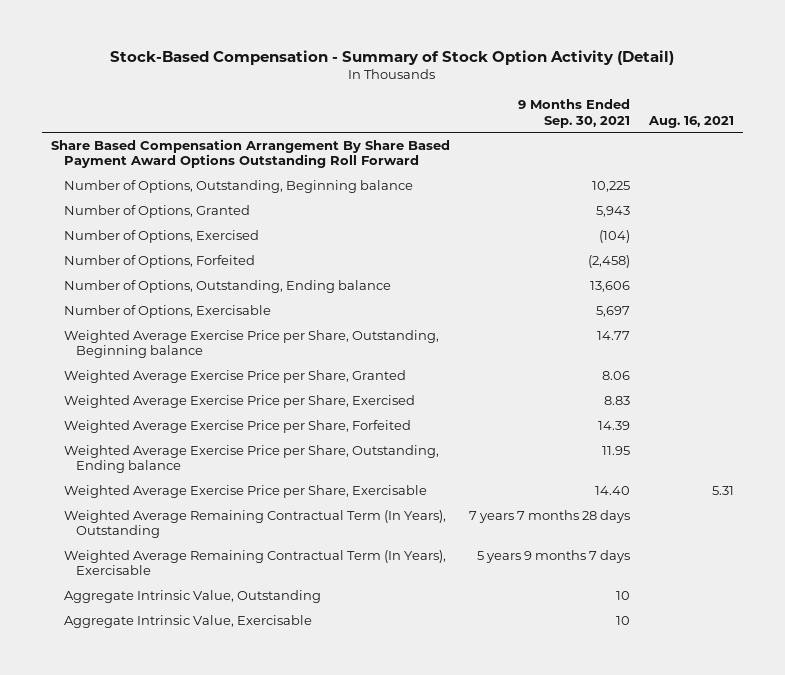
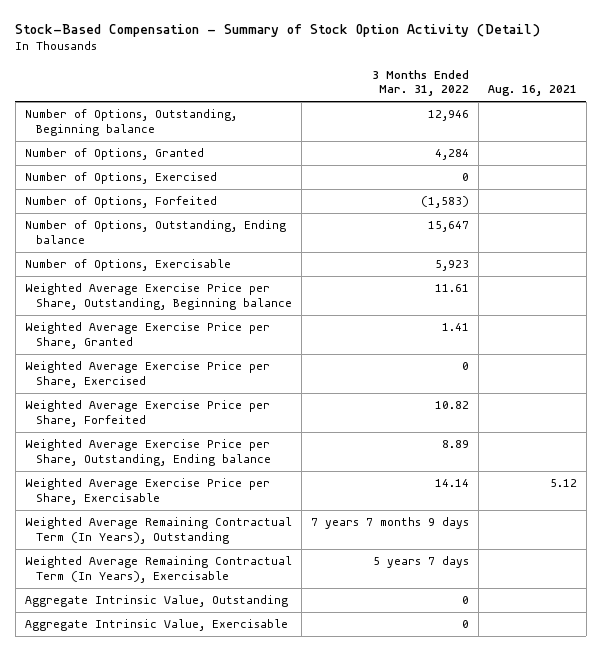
- | 9 Months Ended Sep. 30, 2021 | Aug. 16, 2021
+ | 3 Months Ended Mar. 31, 2022 | Aug. 16, 2021
- Share Based Compensation Arrangement By Share Based Payment Award Options Outstanding Roll Forward
- Weighted Average Exercise Price per Share, Exercisable | 14.40 | 5.31
+ Weighted Average Exercise Price per Share, Exercisable | 14.14 | 5.12

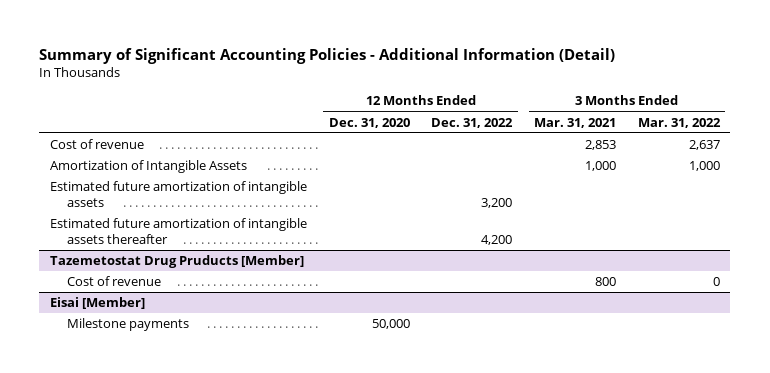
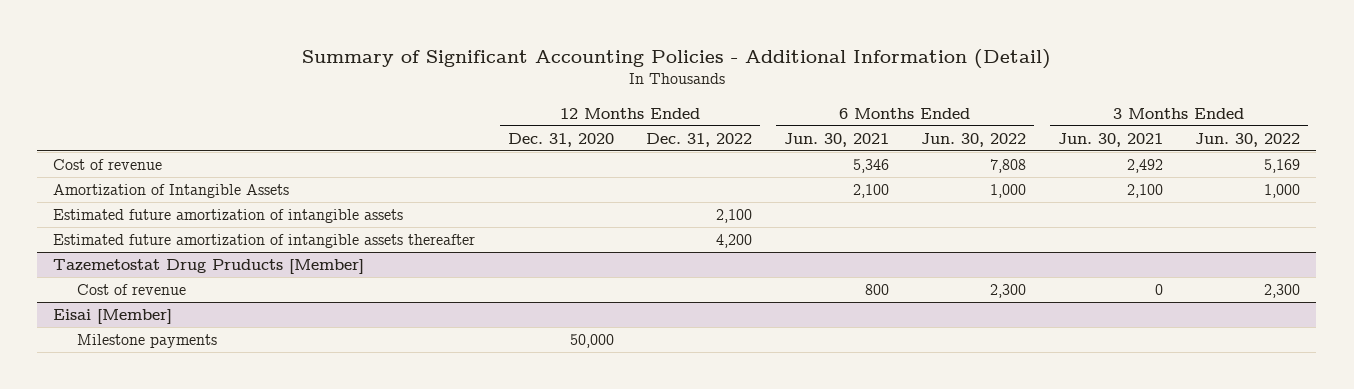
- | 12 Months Ended Dec. 31, 2020 | 12 Months Ended Dec. 31, 2022 | 3 Months Ended Mar. 31, 2021 | 3 Months Ended Mar. 31, 2022
+ | 12 Months Ended Dec. 31, 2020 | 12 Months Ended Dec. 31, 2022 | 6 Months Ended Jun. 30, 2021 | 6 Months Ended Jun. 30, 2022 | 3 Months Ended Jun. 30, 2021 | 3 Months Ended Jun. 30, 2022
- Estimated future amortization of intangible assets | | 3,200 | |
+ Estimated future amortization of intangible assets | | 2,100 | | | |

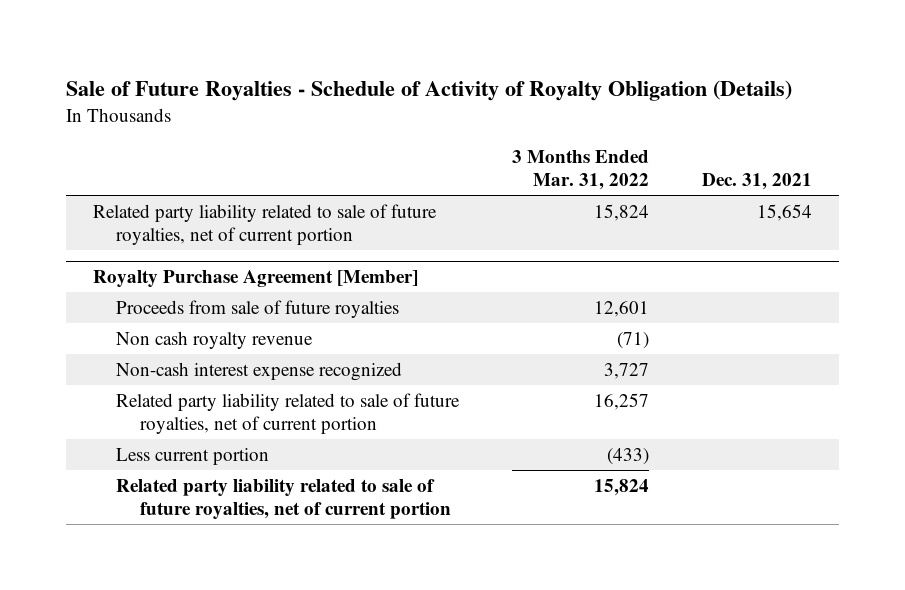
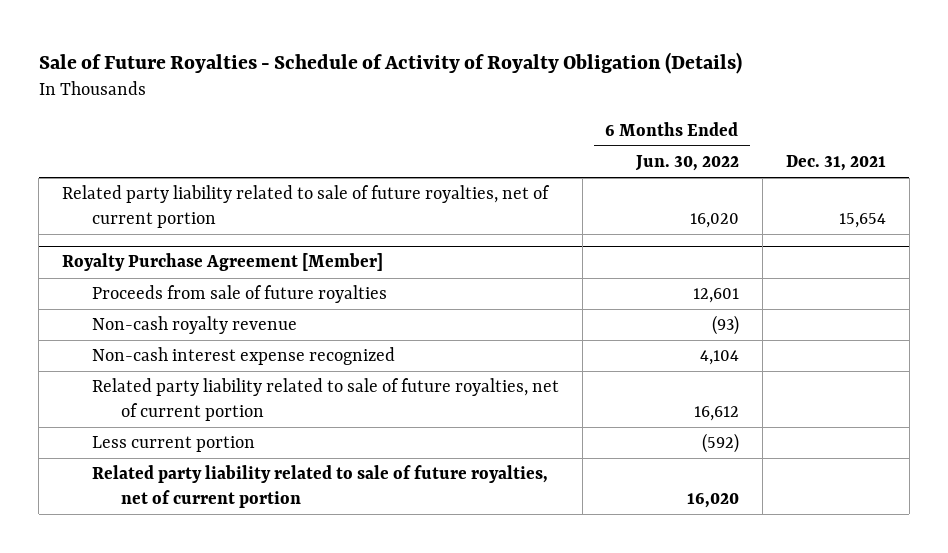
- | 3 Months Ended Mar. 31, 2022 | Dec. 31, 2021
+ | 6 Months Ended Jun. 30, 2022 | Dec. 31, 2021
@ Royalty Purchase Agreement [Member]
- Non cash royalty revenue | (71) |
+ Non-cash royalty revenue | (93) |

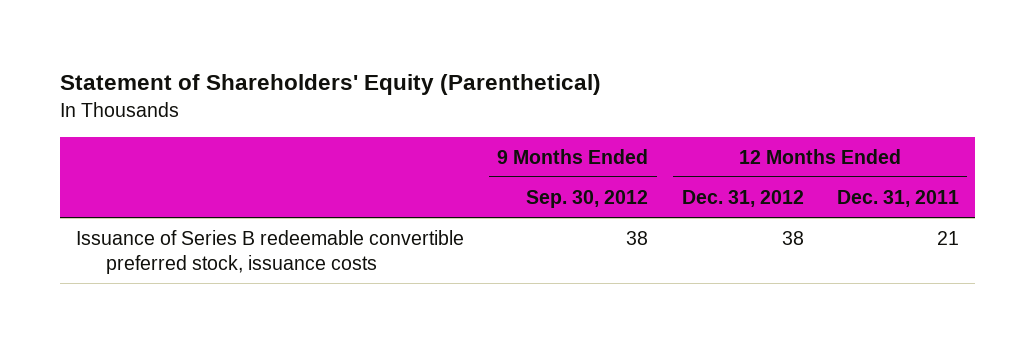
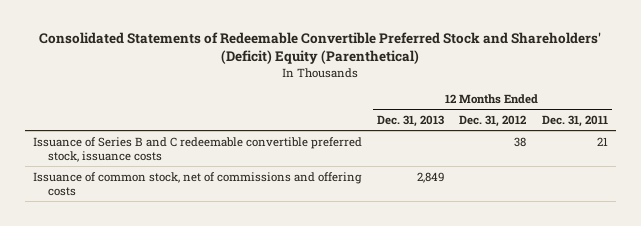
- Statement of Shareholders' Equity (Parenthetical)
+ Consolidated Statements of Redeemable Convertible Preferred Stock and Shareholders' (Deficit) Equity (Parenthetical)
- | 9 Months Ended Sep. 30, 2012 | 12 Months Ended Dec. 31, 2012 | 12 Months Ended Dec. 31, 2011
+ | 12 Months Ended Dec. 31, 2013 | 12 Months Ended Dec. 31, 2012 | 12 Months Ended Dec. 31, 2011
- Issuance of Series B redeemable convertible preferred stock, issuance costs | 38 | 38 | 21
+ Issuance of Series B and C redeemable convertible preferred stock, issuance costs | | 38 | 21
+ Issuance of common stock, net of commissions and offering costs | 2,849 | |

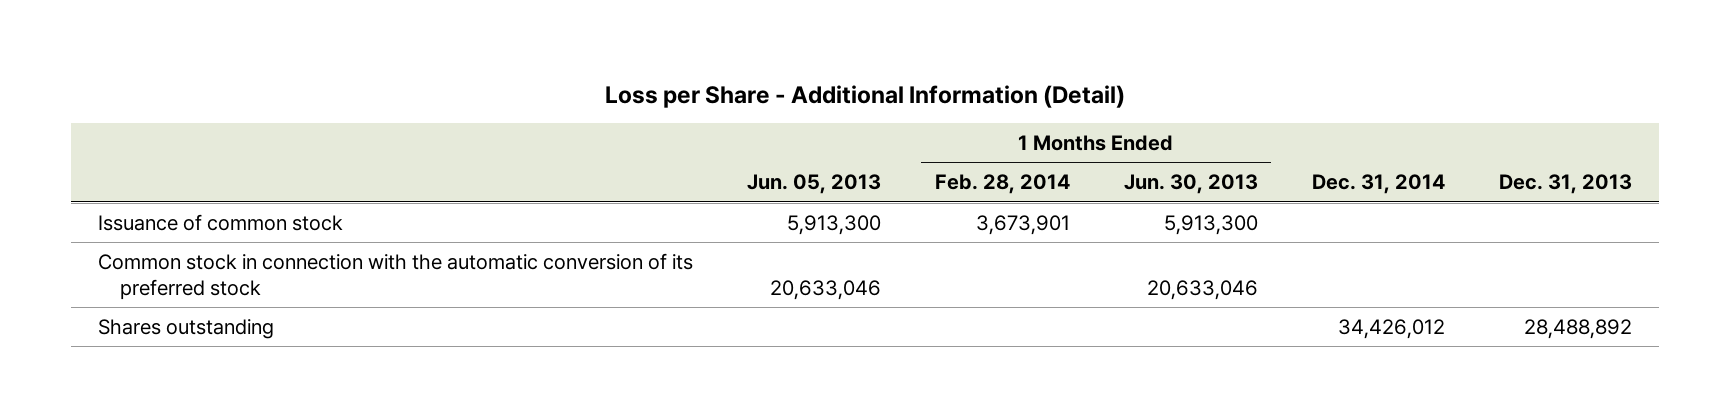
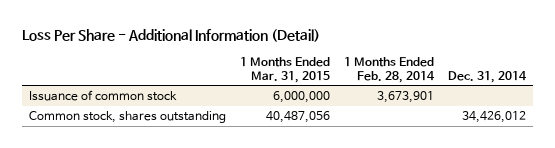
- Loss per Share - Additional Information (Detail)
+ Loss Per Share - Additional Information (Detail)
- | Jun. 05, 2013 | 1 Months Ended Feb. 28, 2014 | 1 Months Ended Jun. 30, 2013 | Dec. 31, 2014 | Dec. 31, 2013
+ | 1 Months Ended Mar. 31, 2015 | 1 Months Ended Feb. 28, 2014 | Dec. 31, 2014
- Common stock in connection with the automatic conversion of its preferred stock | 20,633,046 | | 20,633,046 | |
- Shares outstanding | | | | 34,426,012 | 28,488,892
+ Common stock, shares outstanding | 40,487,056 | | 34,426,012

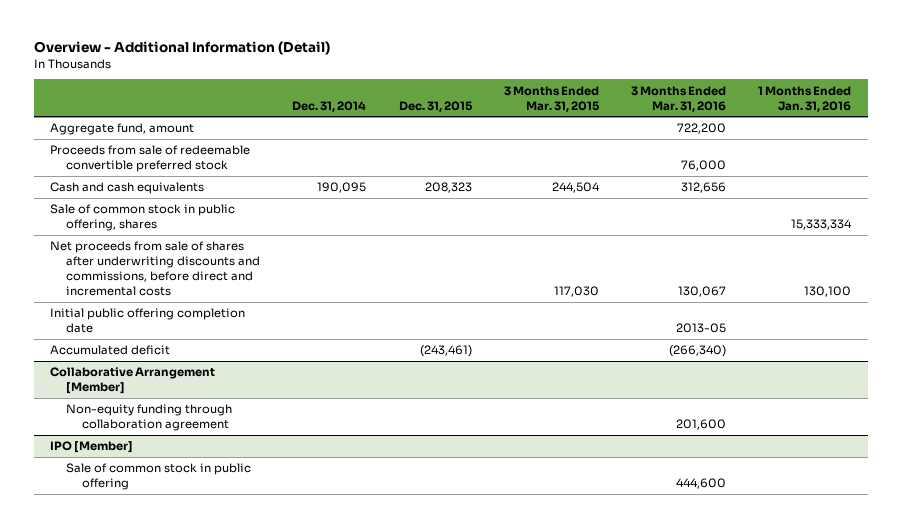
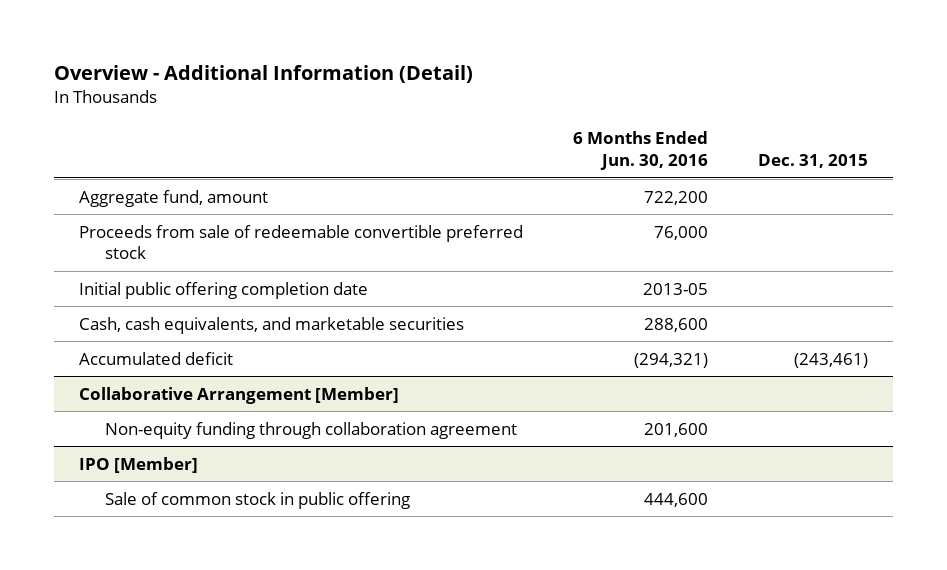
- | Dec. 31, 2014 | Dec. 31, 2015 | 3 Months Ended Mar. 31, 2015 | 3 Months Ended Mar. 31, 2016 | 1 Months Ended Jan. 31, 2016
+ | 6 Months Ended Jun. 30, 2016 | Dec. 31, 2015
- Cash and cash equivalents | 190,095 | 208,323 | 244,504 | 312,656 |
- Sale of common stock in public offering, shares | | | | | 15,333,334
- Net proceeds from sale of shares after underwriting discounts and commissions, before direct and incremental costs | | | 117,030 | 130,067 | 130,100
+ Cash, cash equivalents, and marketable securities | 288,600 |

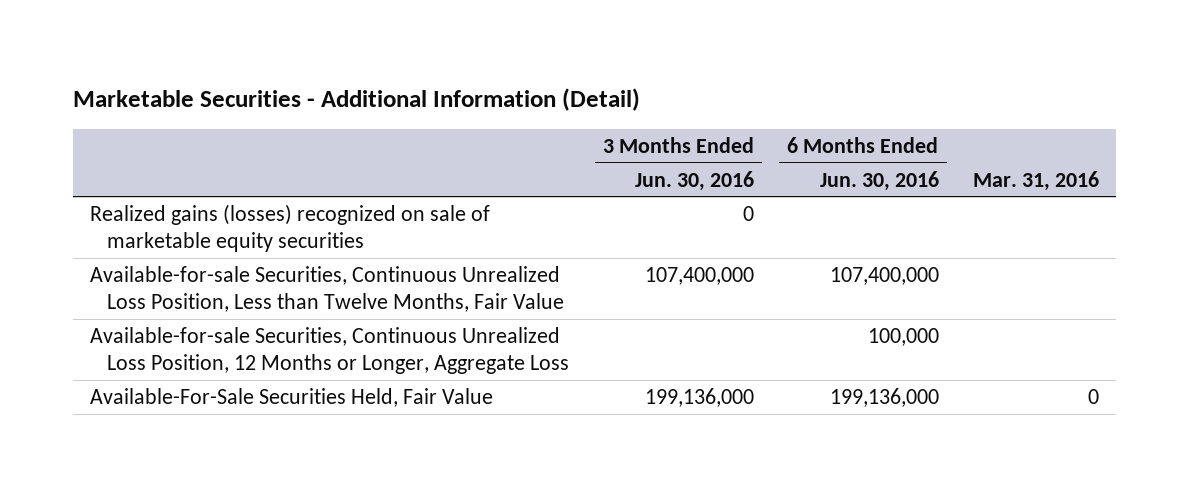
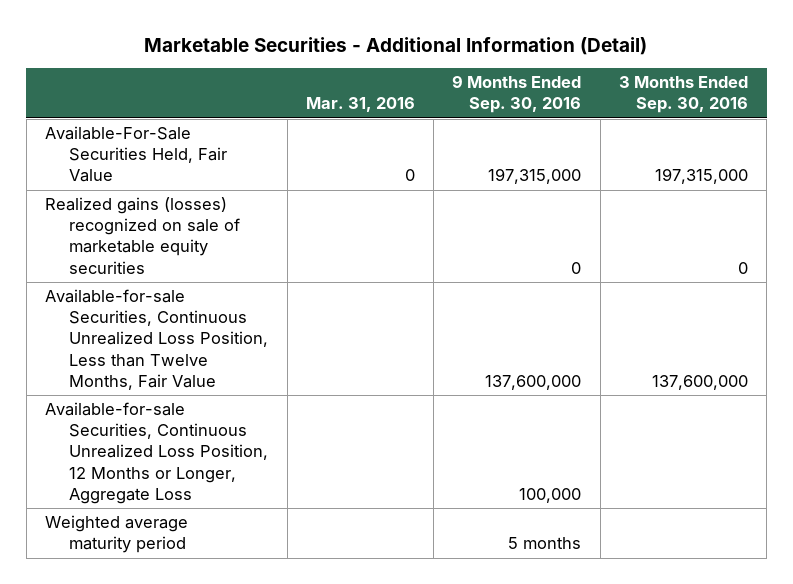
- | 3 Months Ended Jun. 30, 2016 | 6 Months Ended Jun. 30, 2016 | Mar. 31, 2016
+ | Mar. 31, 2016 | 9 Months Ended Sep. 30, 2016 | 3 Months Ended Sep. 30, 2016
moved up: Available-For-Sale Securities Held, Fair Value | 0 | 197,315,000 | 197,315,000
+ Weighted average maturity period | | 5 months |

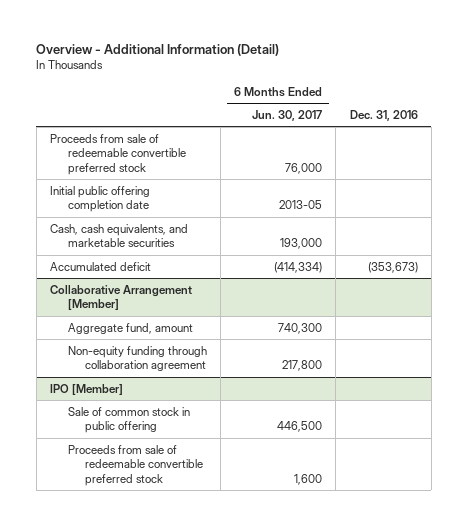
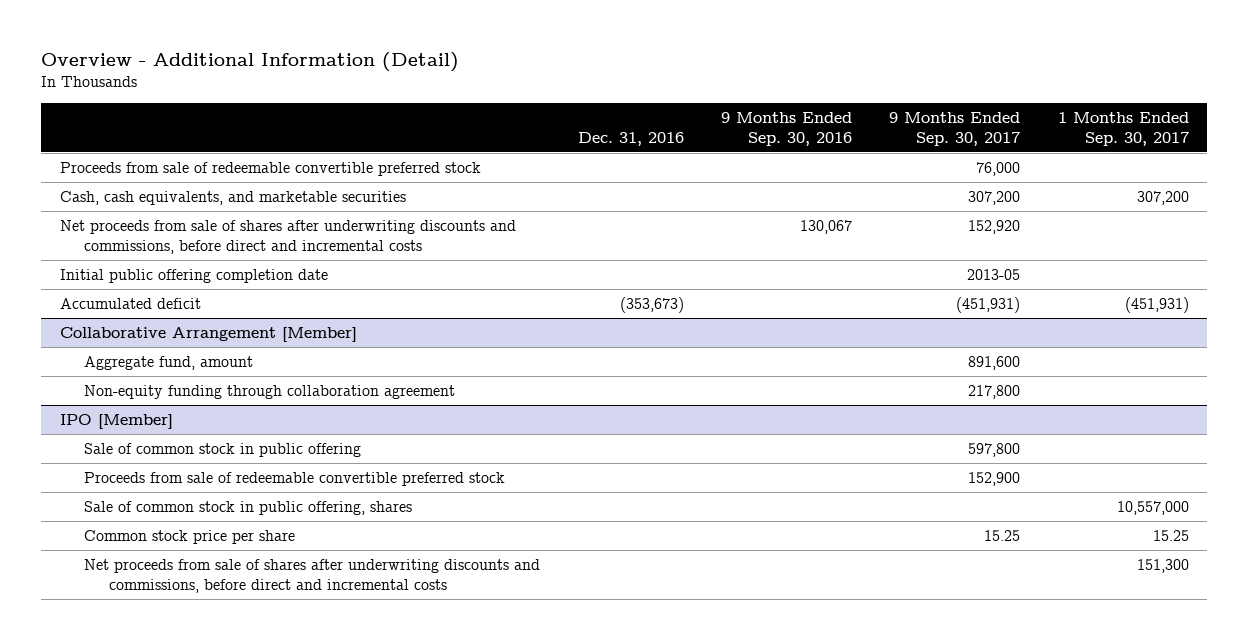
- | 6 Months Ended Jun. 30, 2017 | Dec. 31, 2016
+ | Dec. 31, 2016 | 9 Months Ended Sep. 30, 2016 | 9 Months Ended Sep. 30, 2017 | 1 Months Ended Sep. 30, 2017
+ Net proceeds from sale of shares after underwriting discounts and commissions, before direct and incremental costs | | 130,067 | 152,920 |
moved down: Initial public offering completion date | | | 2013-05 |
@ IPO [Member]
+ Sale of common stock in public offering, shares | | | | 10,557,000
+ Common stock price per share | | | 15.25 | 15.25
+ Net proceeds from sale of shares after underwriting discounts and commissions, before direct and incremental costs | | | | 151,300

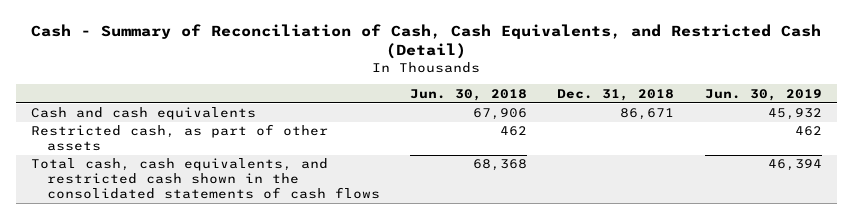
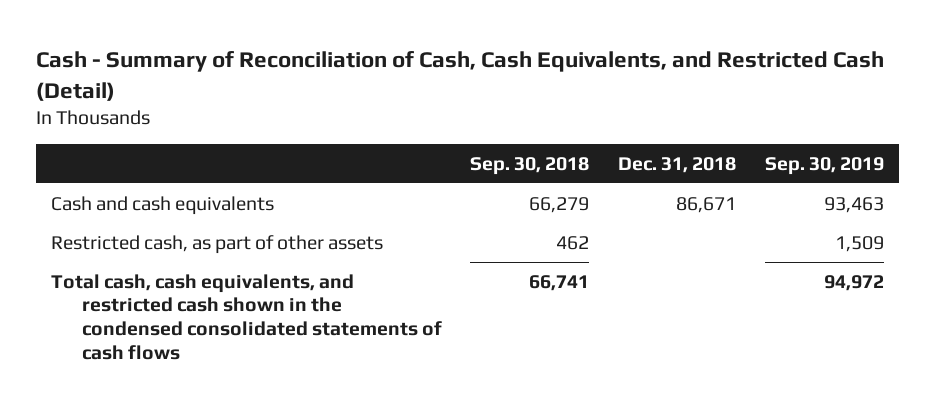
- | Jun. 30, 2018 | Dec. 31, 2018 | Jun. 30, 2019
+ | Sep. 30, 2018 | Dec. 31, 2018 | Sep. 30, 2019
- Total cash, cash equivalents, and restricted cash shown in the consolidated statements of cash flows | 68,368 | | 46,394
+ Total cash, cash equivalents, and restricted cash shown in the condensed consolidated statements of cash flows | 66,741 | | 94,972

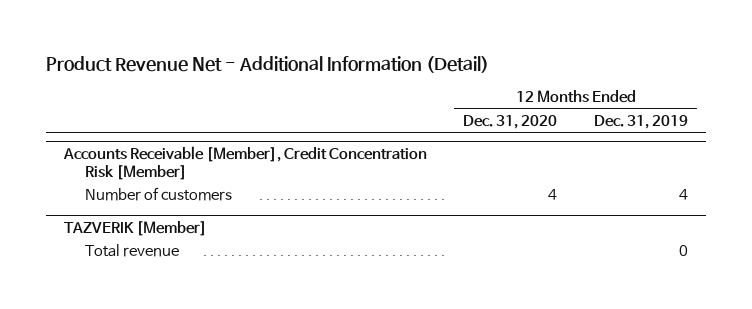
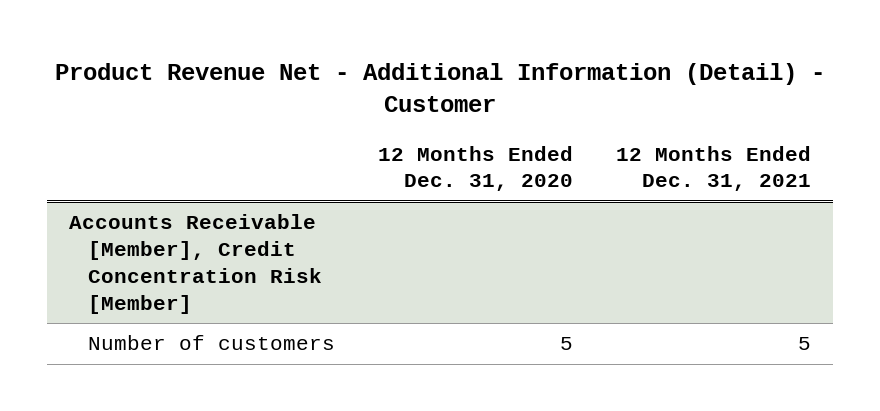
- Product Revenue Net - Additional Information (Detail)
+ Product Revenue Net - Additional Information (Detail) - Customer
- | 12 Months Ended Dec. 31, 2020 | 12 Months Ended Dec. 31, 2019
+ | 12 Months Ended Dec. 31, 2020 | 12 Months Ended Dec. 31, 2021
@ Accounts Receivable [Member], Credit Concentration Risk [Member]
- Number of customers | 4 | 4
- TAZVERIK [Member]
- Total revenue | | 0
@ Accounts Receivable [Member], Credit Concentration Risk [Member]
+ Number of customers | 5 | 5

